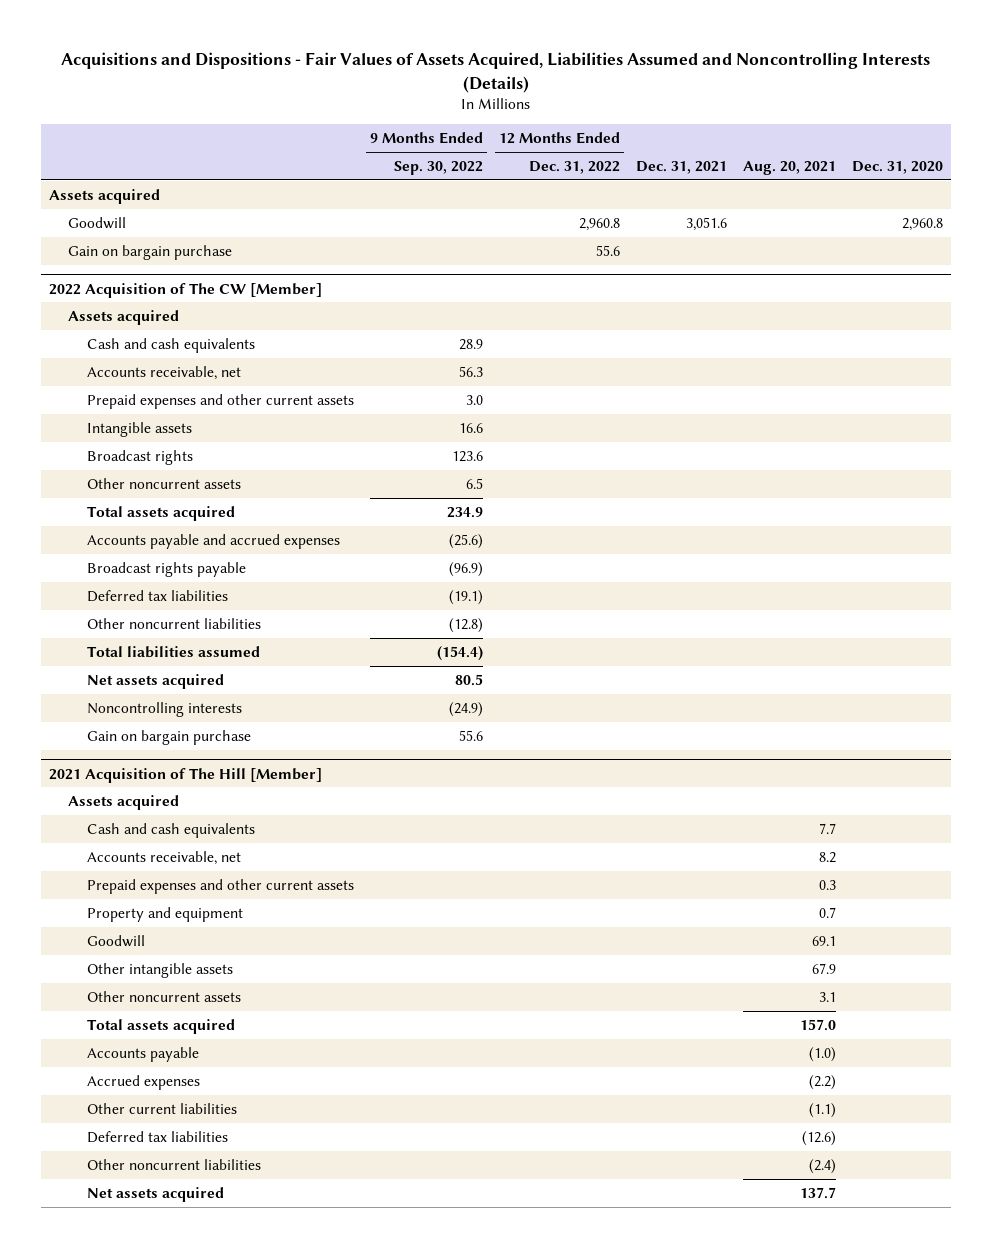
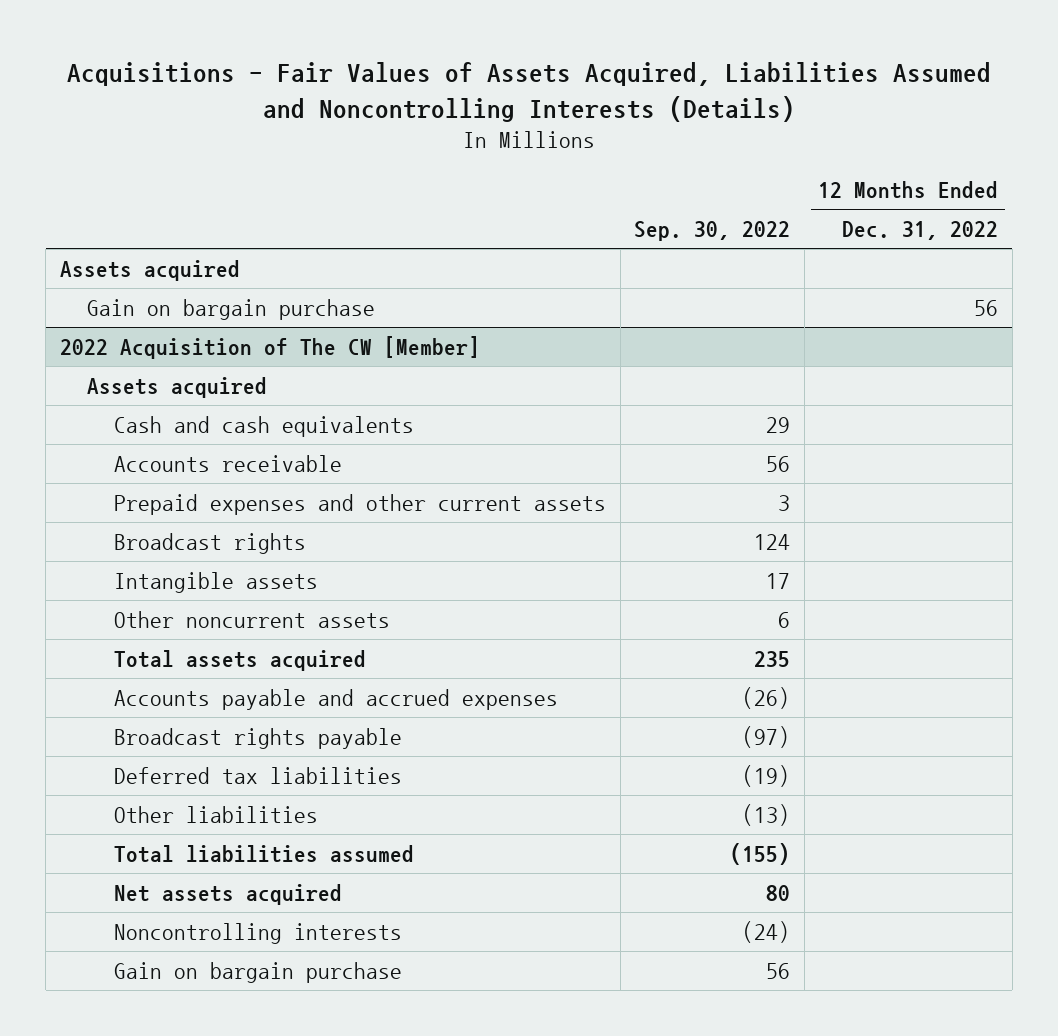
- Acquisitions and Dispositions - Fair Values of Assets Acquired, Liabilities Assumed and Noncontrolling Interests (Details)
+ Acquisitions - Fair Values of Assets Acquired, Liabilities Assumed and Noncontrolling Interests (Details)
- | 9 Months Ended Sep. 30, 2022 | 12 Months Ended Dec. 31, 2022 | Dec. 31, 2021 | Aug. 20, 2021 | Dec. 31, 2020
+ | Sep. 30, 2022 | 12 Months Ended Dec. 31, 2022
- Goodwill | | 2,960.8 | 3,051.6 | | 2,960.8
- Gain on bargain purchase | | 55.6 | | |
+ Gain on bargain purchase | | 56
@ 2022 Acquisition of The CW [Member]
- Accounts receivable, net | 56.3 | | | |
+ Accounts receivable | 56 |
moved down: Intangible assets | 17 |
- Other noncurrent liabilities | (12.8) | | | |
+ Other liabilities | (13) |
- 2021 Acquisition of The Hill [Member]
- Assets acquired
- Cash and cash equivalents | | | | 7.7 |
- Accounts receivable, net | | | | 8.2 |
- Prepaid expenses and other current assets | | | | 0.3 |
- Property and equipment | | | | 0.7 |
- Goodwill | | | | 69.1 |
- Other intangible assets | | | | 67.9 |
- Other noncurrent assets | | | | 3.1 |
- Total assets acquired | | | | 157.0 |
- Accounts payable | | | | (1.0) |
- Accrued expenses | | | | (2.2) |
- Other current liabilities | | | | (1.1) |
- Deferred tax liabilities | | | | (12.6) |
- Other noncurrent liabilities | | | | (2.4) |
- Net assets acquired | | | | 137.7 |

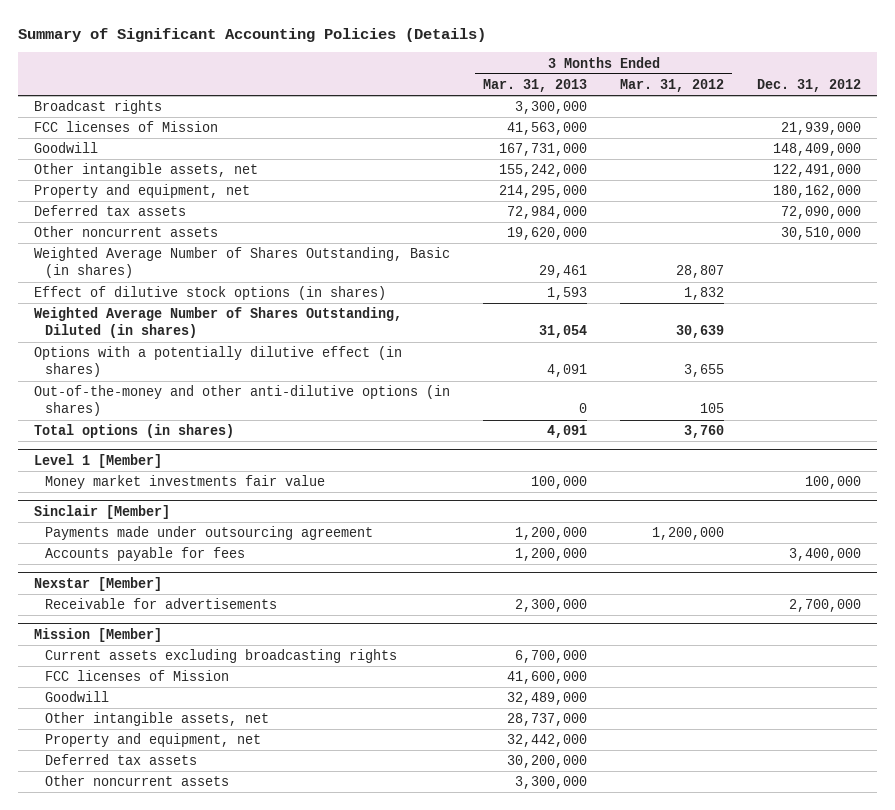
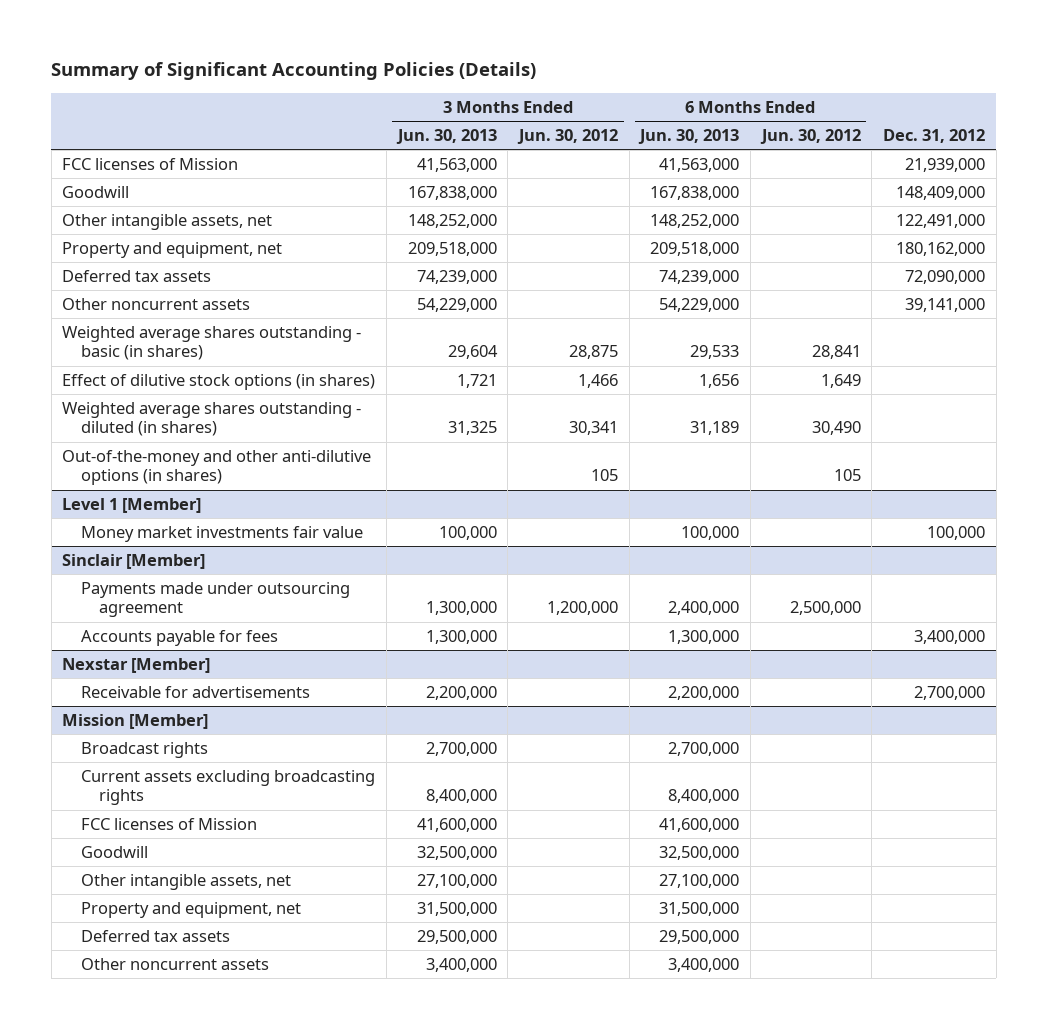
- | 3 Months Ended Mar. 31, 2013 | 3 Months Ended Mar. 31, 2012 | Dec. 31, 2012
+ | 3 Months Ended Jun. 30, 2013 | 3 Months Ended Jun. 30, 2012 | 6 Months Ended Jun. 30, 2013 | 6 Months Ended Jun. 30, 2012 | Dec. 31, 2012
- Broadcast rights | 3,300,000 | |
- Other noncurrent assets | 19,620,000 | | 30,510,000
- Weighted Average Number of Shares Outstanding, Basic (in shares) | 29,461 | 28,807 |
+ Other noncurrent assets | 54,229,000 | | 54,229,000 | | 39,141,000
+ Weighted average shares outstanding - basic (in shares) | 29,604 | 28,875 | 29,533 | 28,841 |
- Weighted Average Number of Shares Outstanding, Diluted (in shares) | 31,054 | 30,639 |
- Options with a potentially dilutive effect (in shares) | 4,091 | 3,655 |
+ Weighted average shares outstanding - diluted (in shares) | 31,325 | 30,341 | 31,189 | 30,490 |
- Total options (in shares) | 4,091 | 3,760 |
@ Mission [Member]
+ Broadcast rights | 2,700,000 | | 2,700,000 | |

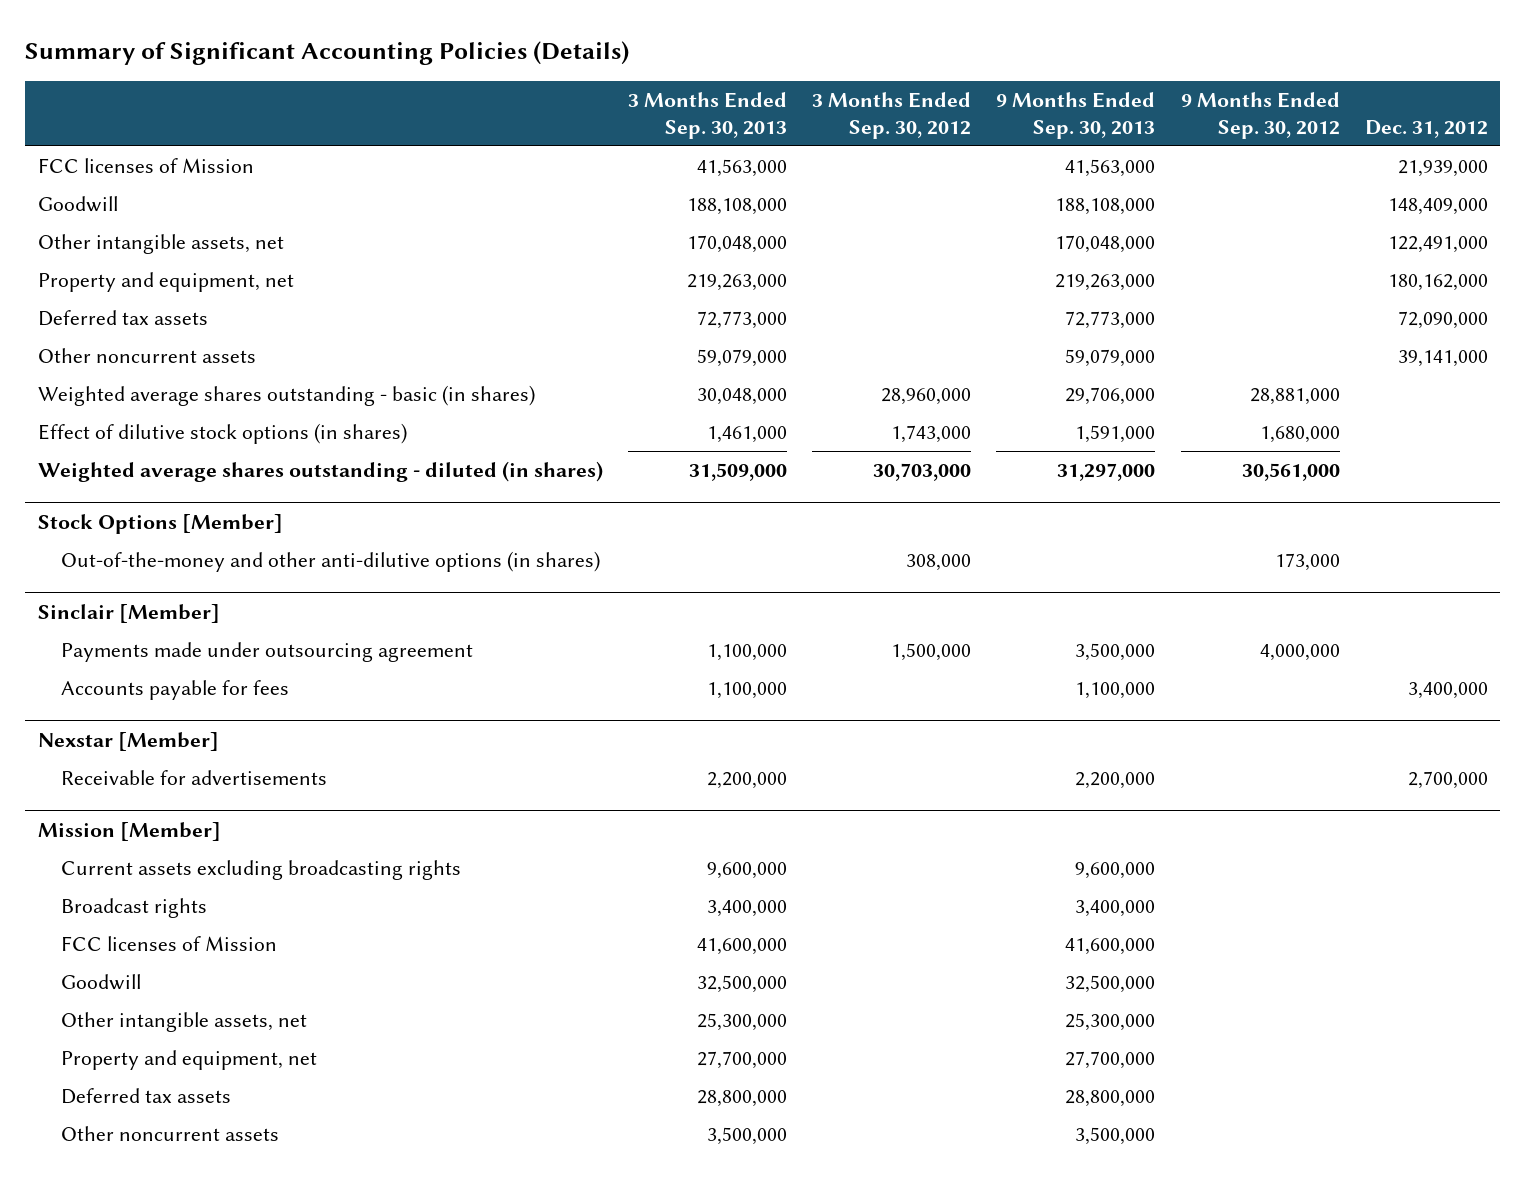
- | 3 Months Ended Jun. 30, 2013 | 3 Months Ended Jun. 30, 2012 | 6 Months Ended Jun. 30, 2013 | 6 Months Ended Jun. 30, 2012 | Dec. 31, 2012
+ | 3 Months Ended Sep. 30, 2013 | 3 Months Ended Sep. 30, 2012 | 9 Months Ended Sep. 30, 2013 | 9 Months Ended Sep. 30, 2012 | Dec. 31, 2012
- Out-of-the-money and other anti-dilutive options (in shares) | | 105 | | 105 |
- Level 1 [Member]
- Money market investments fair value | 100,000 | | 100,000 | | 100,000
+ Stock Options [Member]
+ Out-of-the-money and other anti-dilutive options (in shares) | | 308,000 | | 173,000 |
@ Mission [Member]
moved down: Broadcast rights | 3,400,000 | | 3,400,000 | |

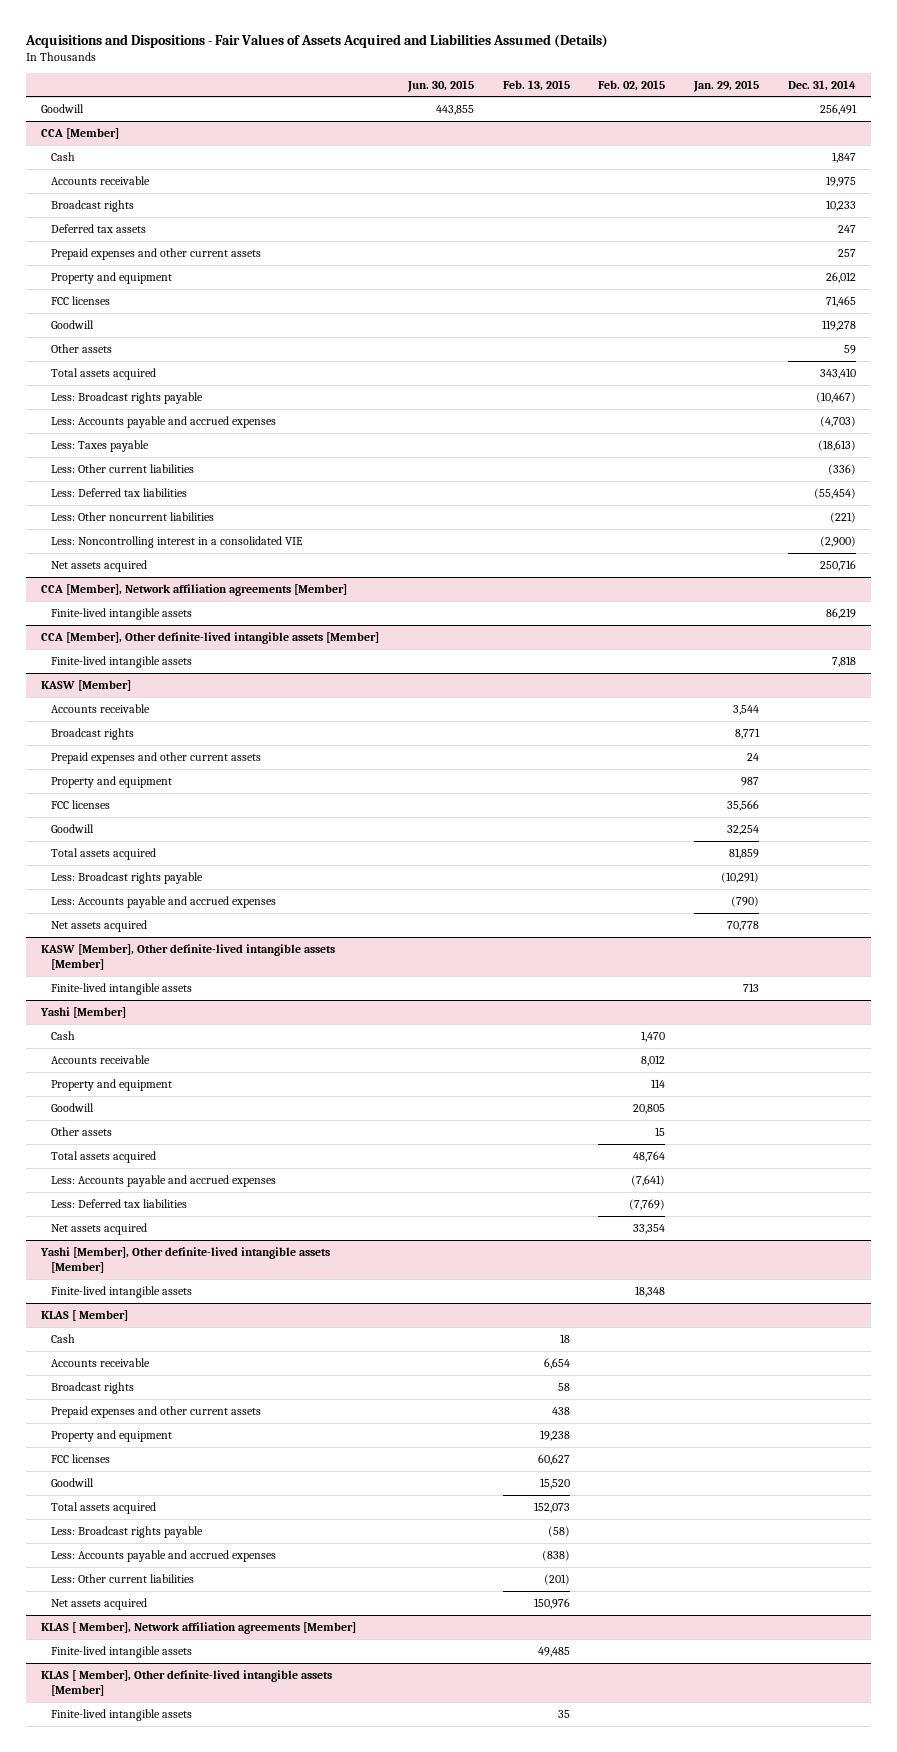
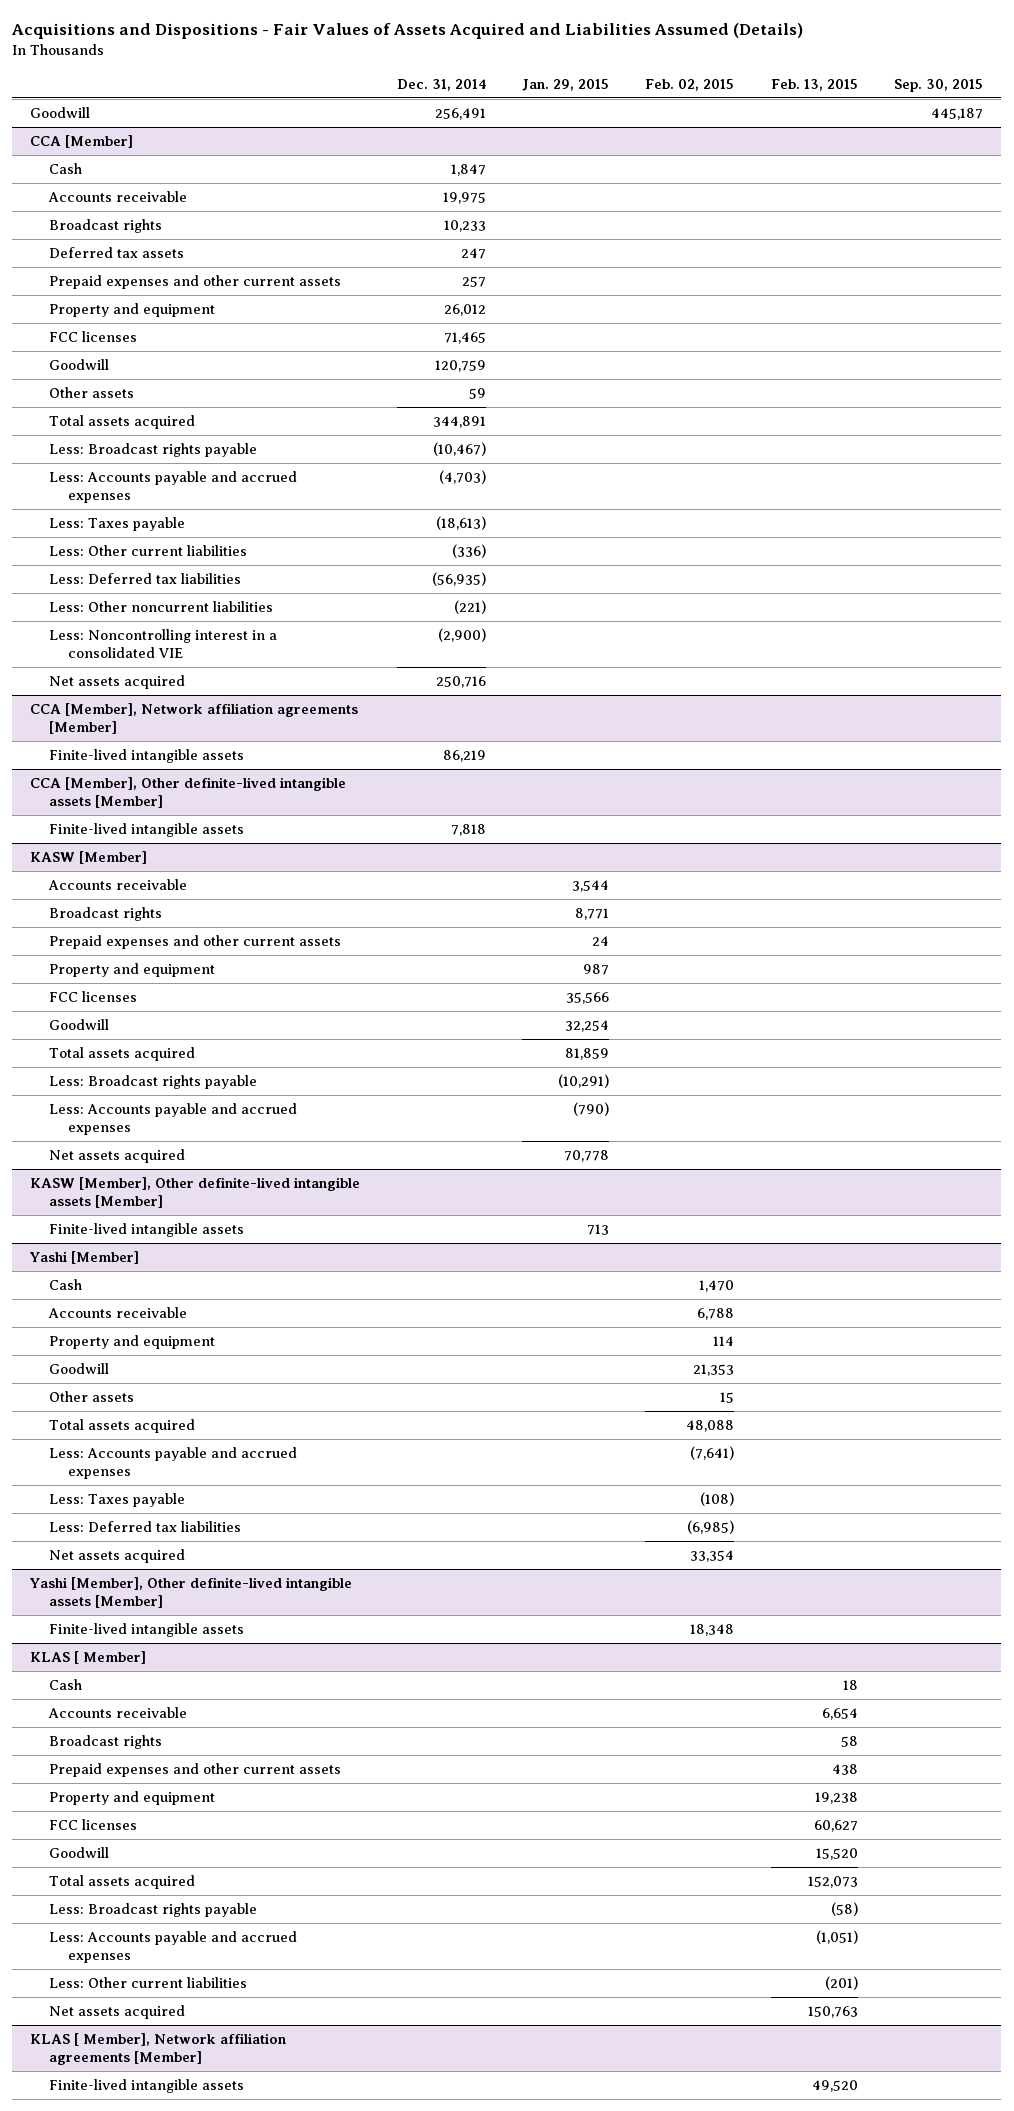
- | Jun. 30, 2015 | Feb. 13, 2015 | Feb. 02, 2015 | Jan. 29, 2015 | Dec. 31, 2014
+ | Dec. 31, 2014 | Jan. 29, 2015 | Feb. 02, 2015 | Feb. 13, 2015 | Sep. 30, 2015
@ CCA [Member]
- Goodwill | | | | | 119,278
+ Goodwill | 120,759 | | | |
- Total assets acquired | | | | | 343,410
+ Total assets acquired | 344,891 | | | |
- Less: Deferred tax liabilities | | | | | (55,454)
+ Less: Deferred tax liabilities | (56,935) | | | |
@ Yashi [Member]
- Accounts receivable | | | 8,012 | |
+ Accounts receivable | | | 6,788 | |
- Goodwill | | | 20,805 | |
+ Goodwill | | | 21,353 | |
- Total assets acquired | | | 48,764 | |
+ Total assets acquired | | | 48,088 | |
- Less: Deferred tax liabilities | | | (7,769) | |
+ Less: Taxes payable | | | (108) | |
+ Less: Deferred tax liabilities | | | (6,985) | |
@ KLAS [ Member]
- Less: Accounts payable and accrued expenses | | (838) | | |
+ Less: Accounts payable and accrued expenses | | | | (1,051) |
- Net assets acquired | | 150,976 | | |
+ Net assets acquired | | | | 150,763 |
@ KLAS [ Member], Network affiliation agreements [Member]
- Finite-lived intangible assets | | 49,485 | | |
- KLAS [ Member], Other definite-lived intangible assets [Member]
- Finite-lived intangible assets | | 35 | | |
@ KLAS [ Member], Network affiliation agreements [Member]
+ Finite-lived intangible assets | | | | 49,520 |

